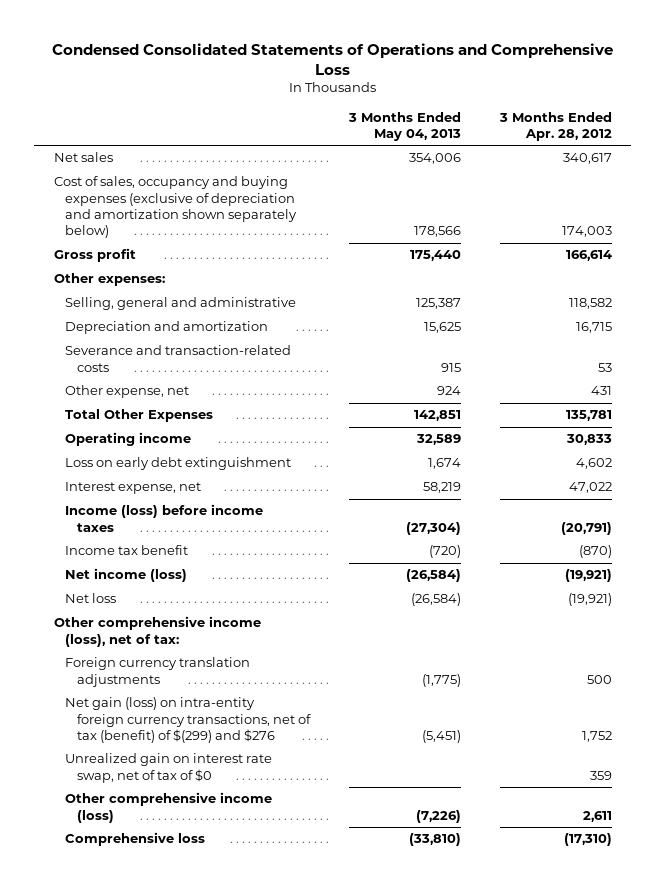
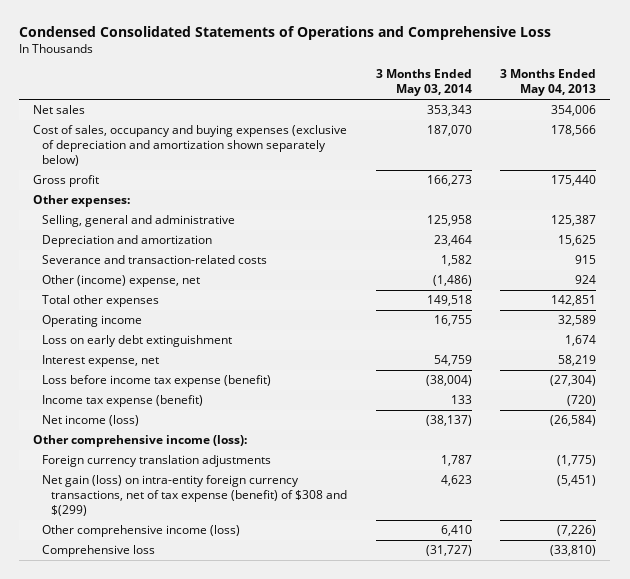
- | 3 Months Ended May 04, 2013 | 3 Months Ended Apr. 28, 2012
+ | 3 Months Ended May 03, 2014 | 3 Months Ended May 04, 2013
- Other expense, net | 924 | 431
- Total Other Expenses | 142,851 | 135,781
+ Other (income) expense, net | (1,486) | 924
+ Total other expenses | 149,518 | 142,851
- Income (loss) before income taxes | (27,304) | (20,791)
- Income tax benefit | (720) | (870)
+ Loss before income tax expense (benefit) | (38,004) | (27,304)
+ Income tax expense (benefit) | 133 | (720)
- Net loss | (26,584) | (19,921)
- Other comprehensive income (loss), net of tax:
+ Other comprehensive income (loss):
- Net gain (loss) on intra-entity foreign currency transactions, net of tax (benefit) of $(299) and $276 | (5,451) | 1,752
- Unrealized gain on interest rate swap, net of tax of $0 | | 359
+ Net gain (loss) on intra-entity foreign currency transactions, net of tax expense (benefit) of $308 and $(299) | 4,623 | (5,451)

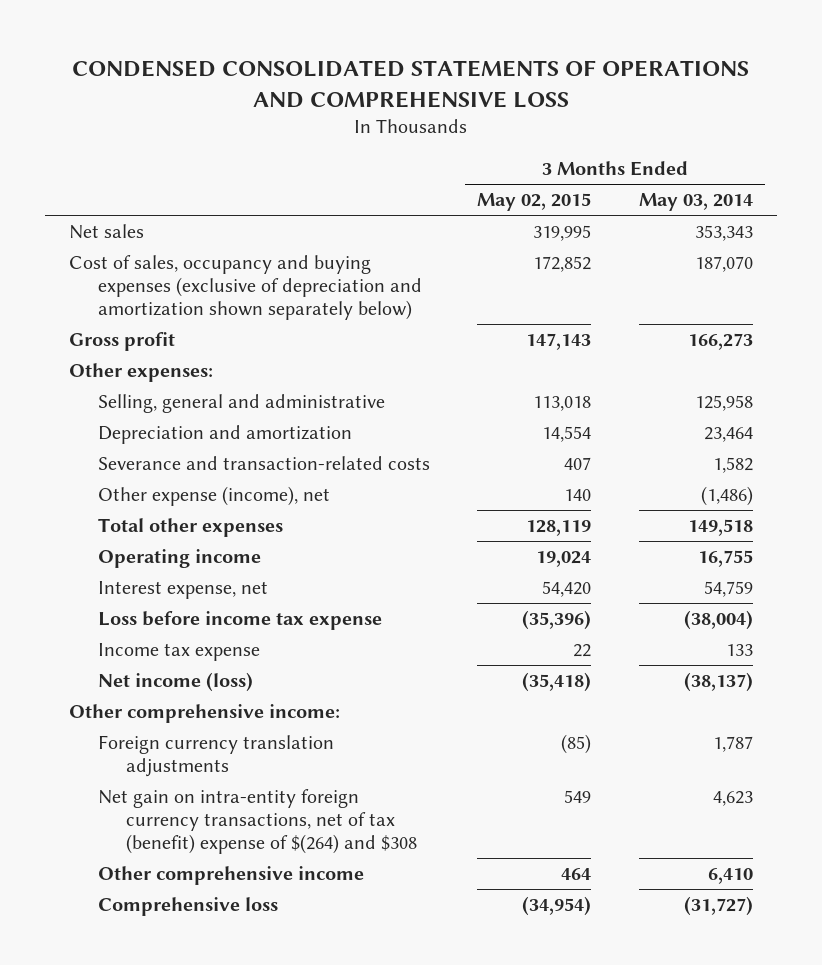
- Condensed Consolidated Statements of Operations and Comprehensive Loss
+ CONDENSED CONSOLIDATED STATEMENTS OF OPERATIONS AND COMPREHENSIVE LOSS
- | 3 Months Ended May 03, 2014 | 3 Months Ended May 04, 2013
+ | 3 Months Ended May 02, 2015 | 3 Months Ended May 03, 2014
- Other (income) expense, net | (1,486) | 924
+ Other expense (income), net | 140 | (1,486)
- Loss on early debt extinguishment | | 1,674
- Loss before income tax expense (benefit) | (38,004) | (27,304)
- Income tax expense (benefit) | 133 | (720)
+ Loss before income tax expense | (35,396) | (38,004)
+ Income tax expense | 22 | 133
- Other comprehensive income (loss):
+ Other comprehensive income:
- Net gain (loss) on intra-entity foreign currency transactions, net of tax expense (benefit) of $308 and $(299) | 4,623 | (5,451)
- Other comprehensive income (loss) | 6,410 | (7,226)
+ Net gain on intra-entity foreign currency transactions, net of tax (benefit) expense of $(264) and $308 | 549 | 4,623
+ Other comprehensive income | 464 | 6,410

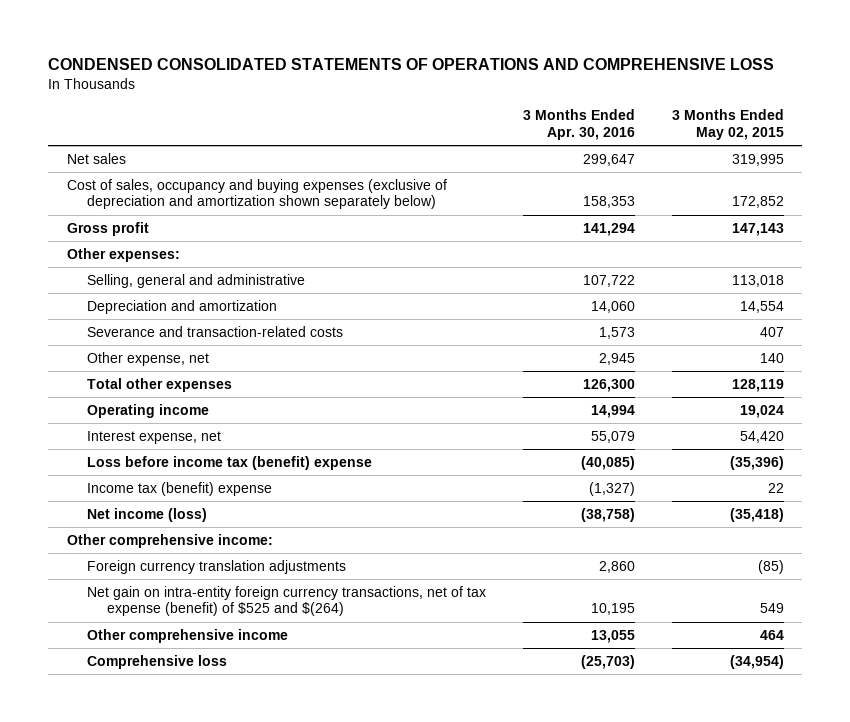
- | 3 Months Ended May 02, 2015 | 3 Months Ended May 03, 2014
+ | 3 Months Ended Apr. 30, 2016 | 3 Months Ended May 02, 2015
- Other expense (income), net | 140 | (1,486)
+ Other expense, net | 2,945 | 140
- Loss before income tax expense | (35,396) | (38,004)
- Income tax expense | 22 | 133
+ Loss before income tax (benefit) expense | (40,085) | (35,396)
+ Income tax (benefit) expense | (1,327) | 22
- Net gain on intra-entity foreign currency transactions, net of tax (benefit) expense of $(264) and $308 | 549 | 4,623
+ Net gain on intra-entity foreign currency transactions, net of tax expense (benefit) of $525 and $(264) | 10,195 | 549

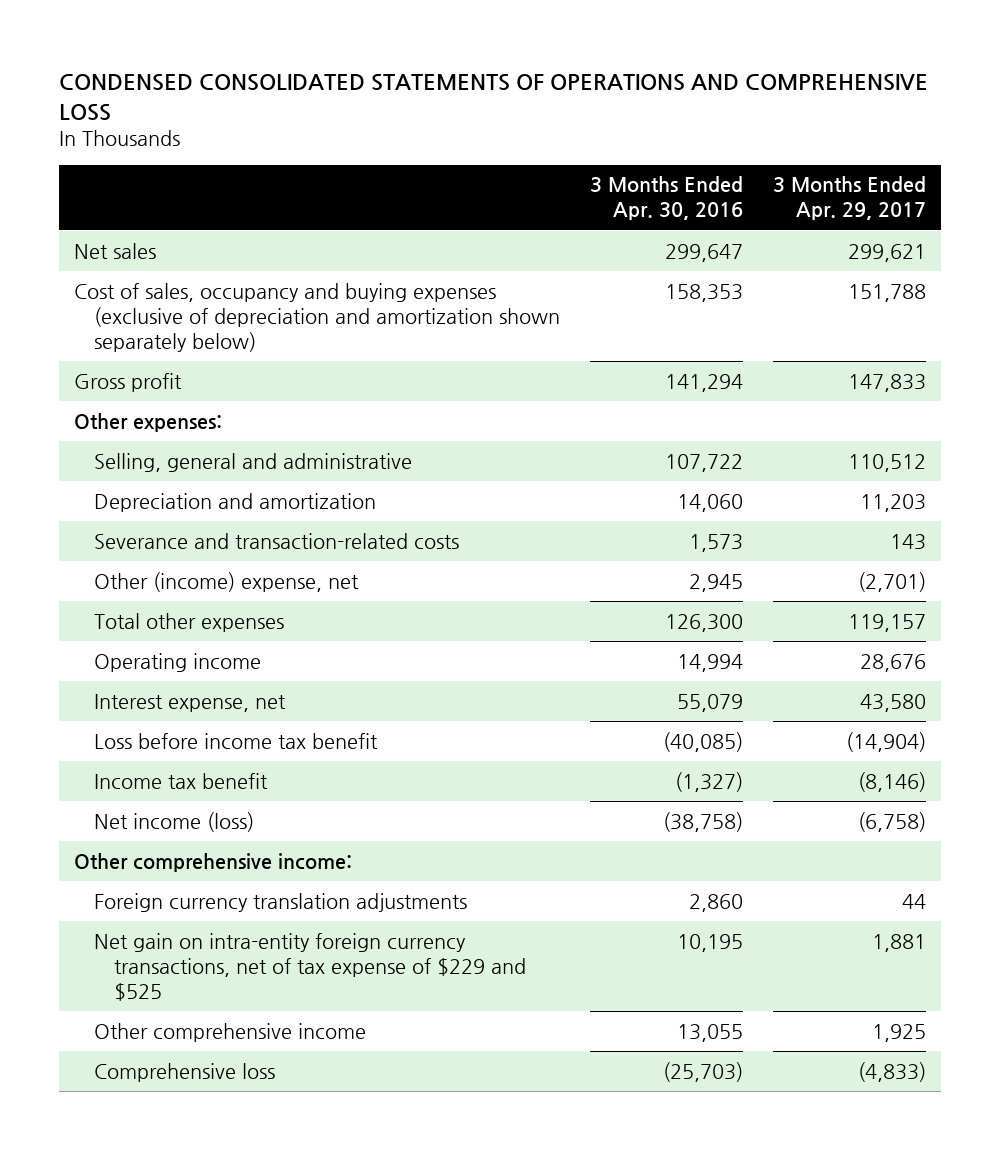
- | 3 Months Ended Apr. 30, 2016 | 3 Months Ended May 02, 2015
+ | 3 Months Ended Apr. 30, 2016 | 3 Months Ended Apr. 29, 2017
- Other expense, net | 2,945 | 140
+ Other (income) expense, net | 2,945 | (2,701)
- Loss before income tax (benefit) expense | (40,085) | (35,396)
- Income tax (benefit) expense | (1,327) | 22
+ Loss before income tax benefit | (40,085) | (14,904)
+ Income tax benefit | (1,327) | (8,146)
- Net gain on intra-entity foreign currency transactions, net of tax expense (benefit) of $525 and $(264) | 10,195 | 549
+ Net gain on intra-entity foreign currency transactions, net of tax expense of $229 and $525 | 10,195 | 1,881

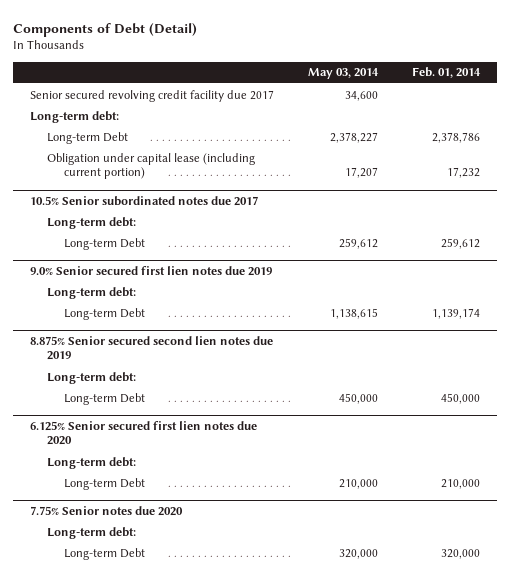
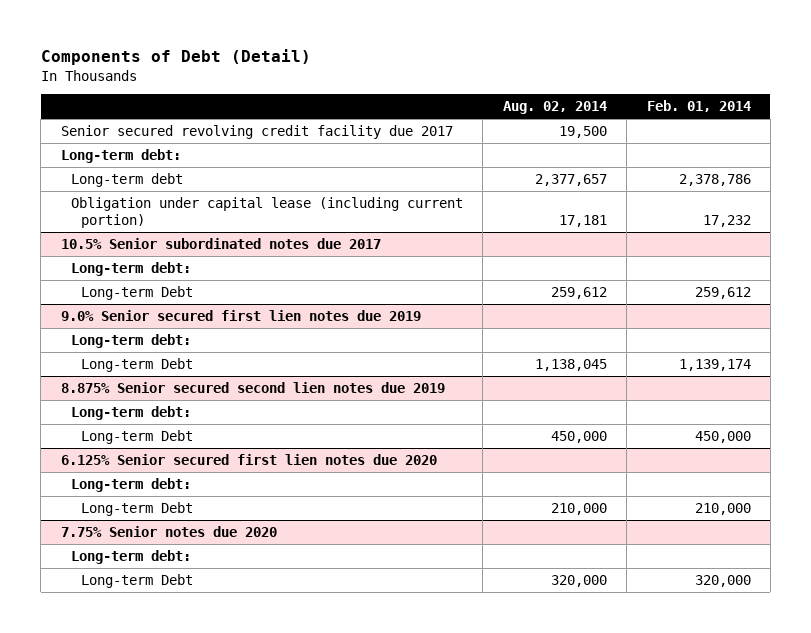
- | May 03, 2014 | Feb. 01, 2014
+ | Aug. 02, 2014 | Feb. 01, 2014
- Long-term Debt | 2,378,227 | 2,378,786
+ Long-term debt | 2,377,657 | 2,378,786

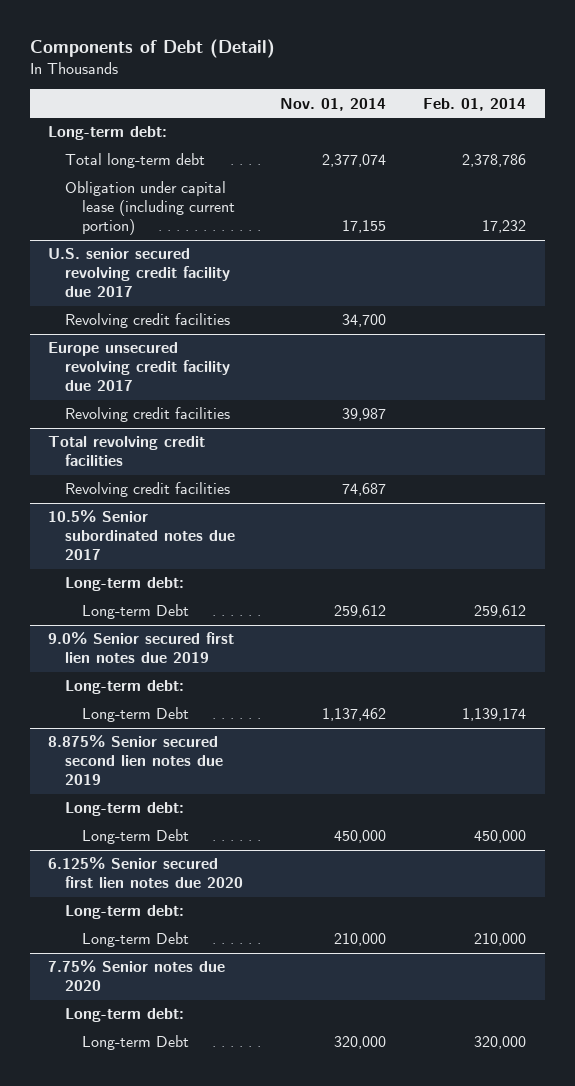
- | Aug. 02, 2014 | Feb. 01, 2014
+ | Nov. 01, 2014 | Feb. 01, 2014
- Senior secured revolving credit facility due 2017 | 19,500 |
- Long-term debt | 2,377,657 | 2,378,786
+ Total long-term debt | 2,377,074 | 2,378,786
+ U.S. senior secured revolving credit facility due 2017
+ Revolving credit facilities | 34,700 |
+ Europe unsecured revolving credit facility due 2017
+ Revolving credit facilities | 39,987 |
+ Total revolving credit facilities
+ Revolving credit facilities | 74,687 |

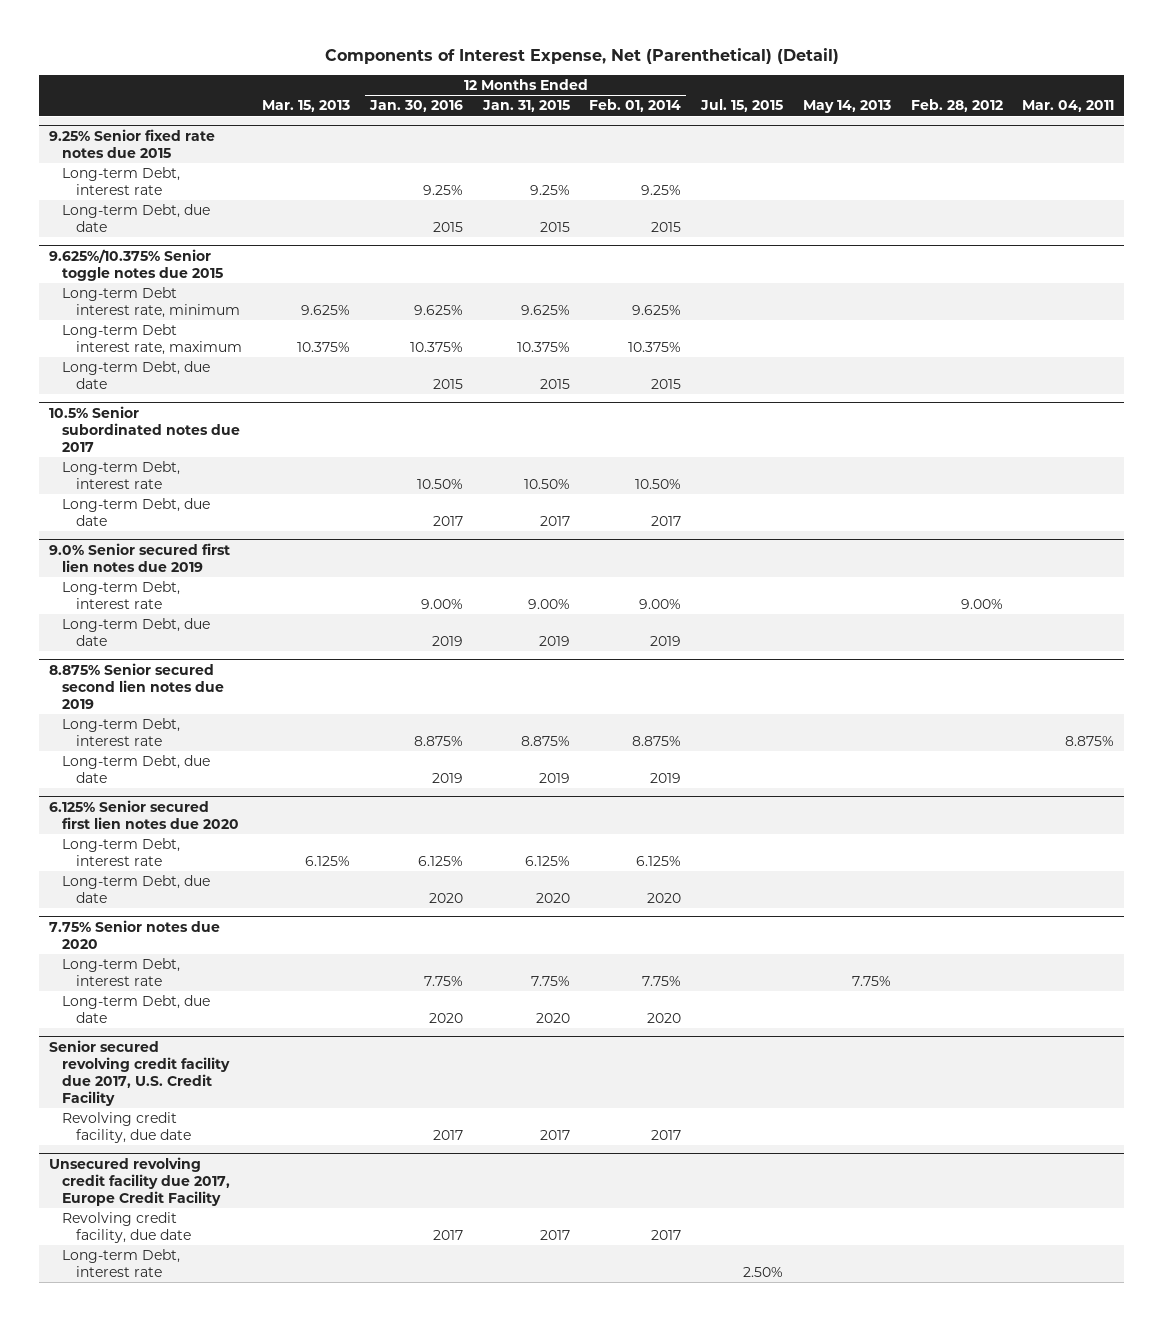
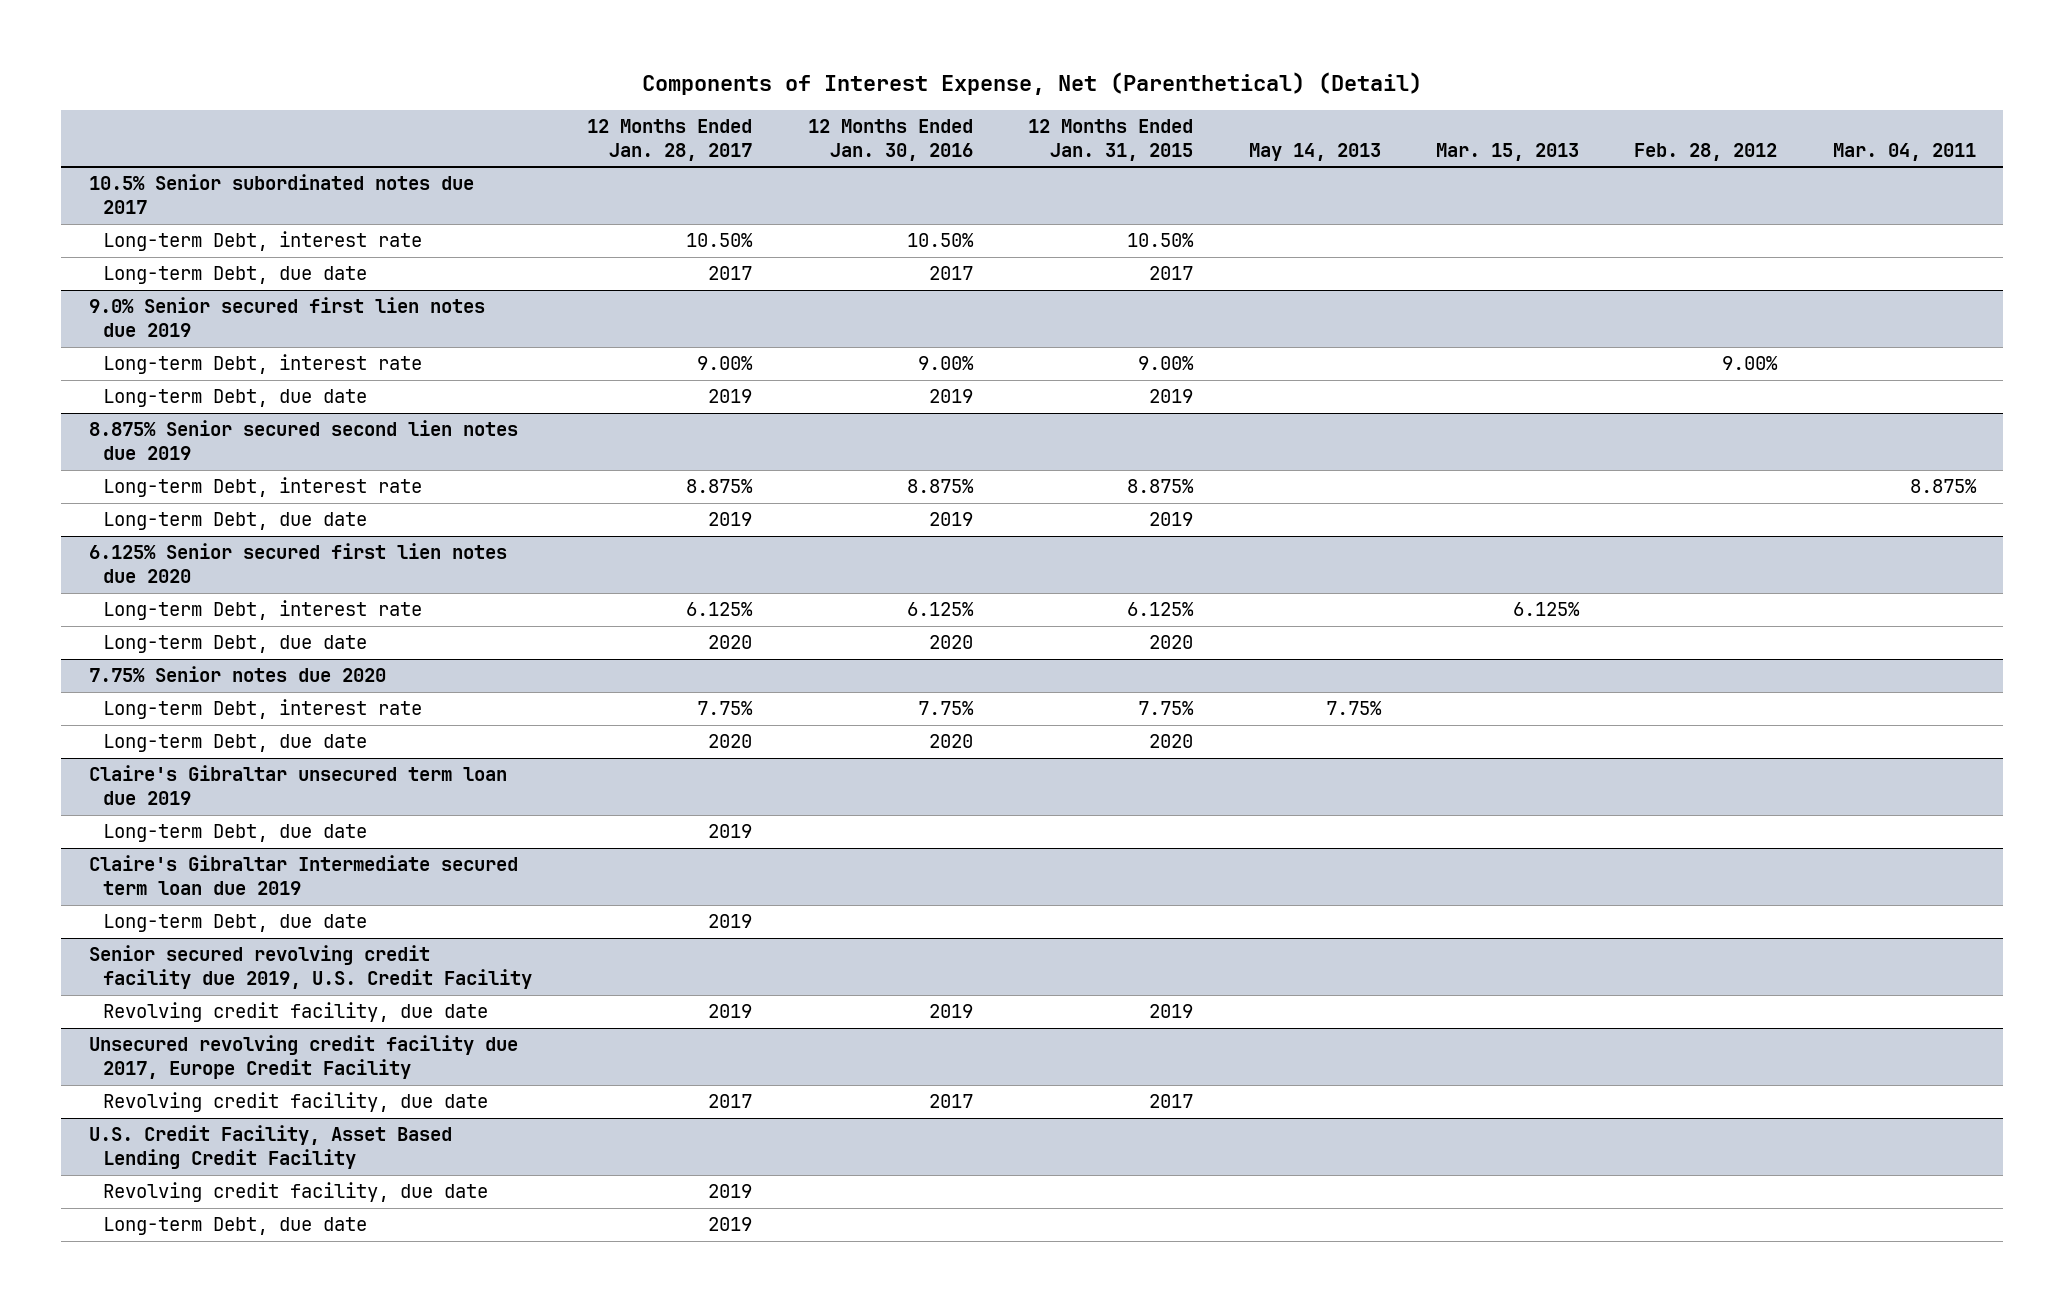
- | Mar. 15, 2013 | 12 Months Ended Jan. 30, 2016 | 12 Months Ended Jan. 31, 2015 | 12 Months Ended Feb. 01, 2014 | Jul. 15, 2015 | May 14, 2013 | Feb. 28, 2012 | Mar. 04, 2011
+ | 12 Months Ended Jan. 28, 2017 | 12 Months Ended Jan. 30, 2016 | 12 Months Ended Jan. 31, 2015 | May 14, 2013 | Mar. 15, 2013 | Feb. 28, 2012 | Mar. 04, 2011
- 9.25% Senior fixed rate notes due 2015
- Long-term Debt, interest rate | | 9.25% | 9.25% | 9.25% | | | |
- Long-term Debt, due date | | 2015 | 2015 | 2015 | | | |
- 9.625%/10.375% Senior toggle notes due 2015
- Long-term Debt interest rate, minimum | 9.625% | 9.625% | 9.625% | 9.625% | | | |
- Long-term Debt interest rate, maximum | 10.375% | 10.375% | 10.375% | 10.375% | | | |
- Long-term Debt, due date | | 2015 | 2015 | 2015 | | | |
- Senior secured revolving credit facility due 2017, U.S. Credit Facility
- Revolving credit facility, due date | | 2017 | 2017 | 2017 | | | |
+ Claire's Gibraltar unsecured term loan due 2019
+ Long-term Debt, due date | 2019 | | | | | |
+ Claire's Gibraltar Intermediate secured term loan due 2019
+ Long-term Debt, due date | 2019 | | | | | |
+ Senior secured revolving credit facility due 2019, U.S. Credit Facility
+ Revolving credit facility, due date | 2019 | 2019 | 2019 | | | |
@ Unsecured revolving credit facility due 2017, Europe Credit Facility
- Long-term Debt, interest rate | | | | | 2.50% | | |
+ U.S. Credit Facility, Asset Based Lending Credit Facility
+ Revolving credit facility, due date | 2019 | | | | | |
+ Long-term Debt, due date | 2019 | | | | | |

